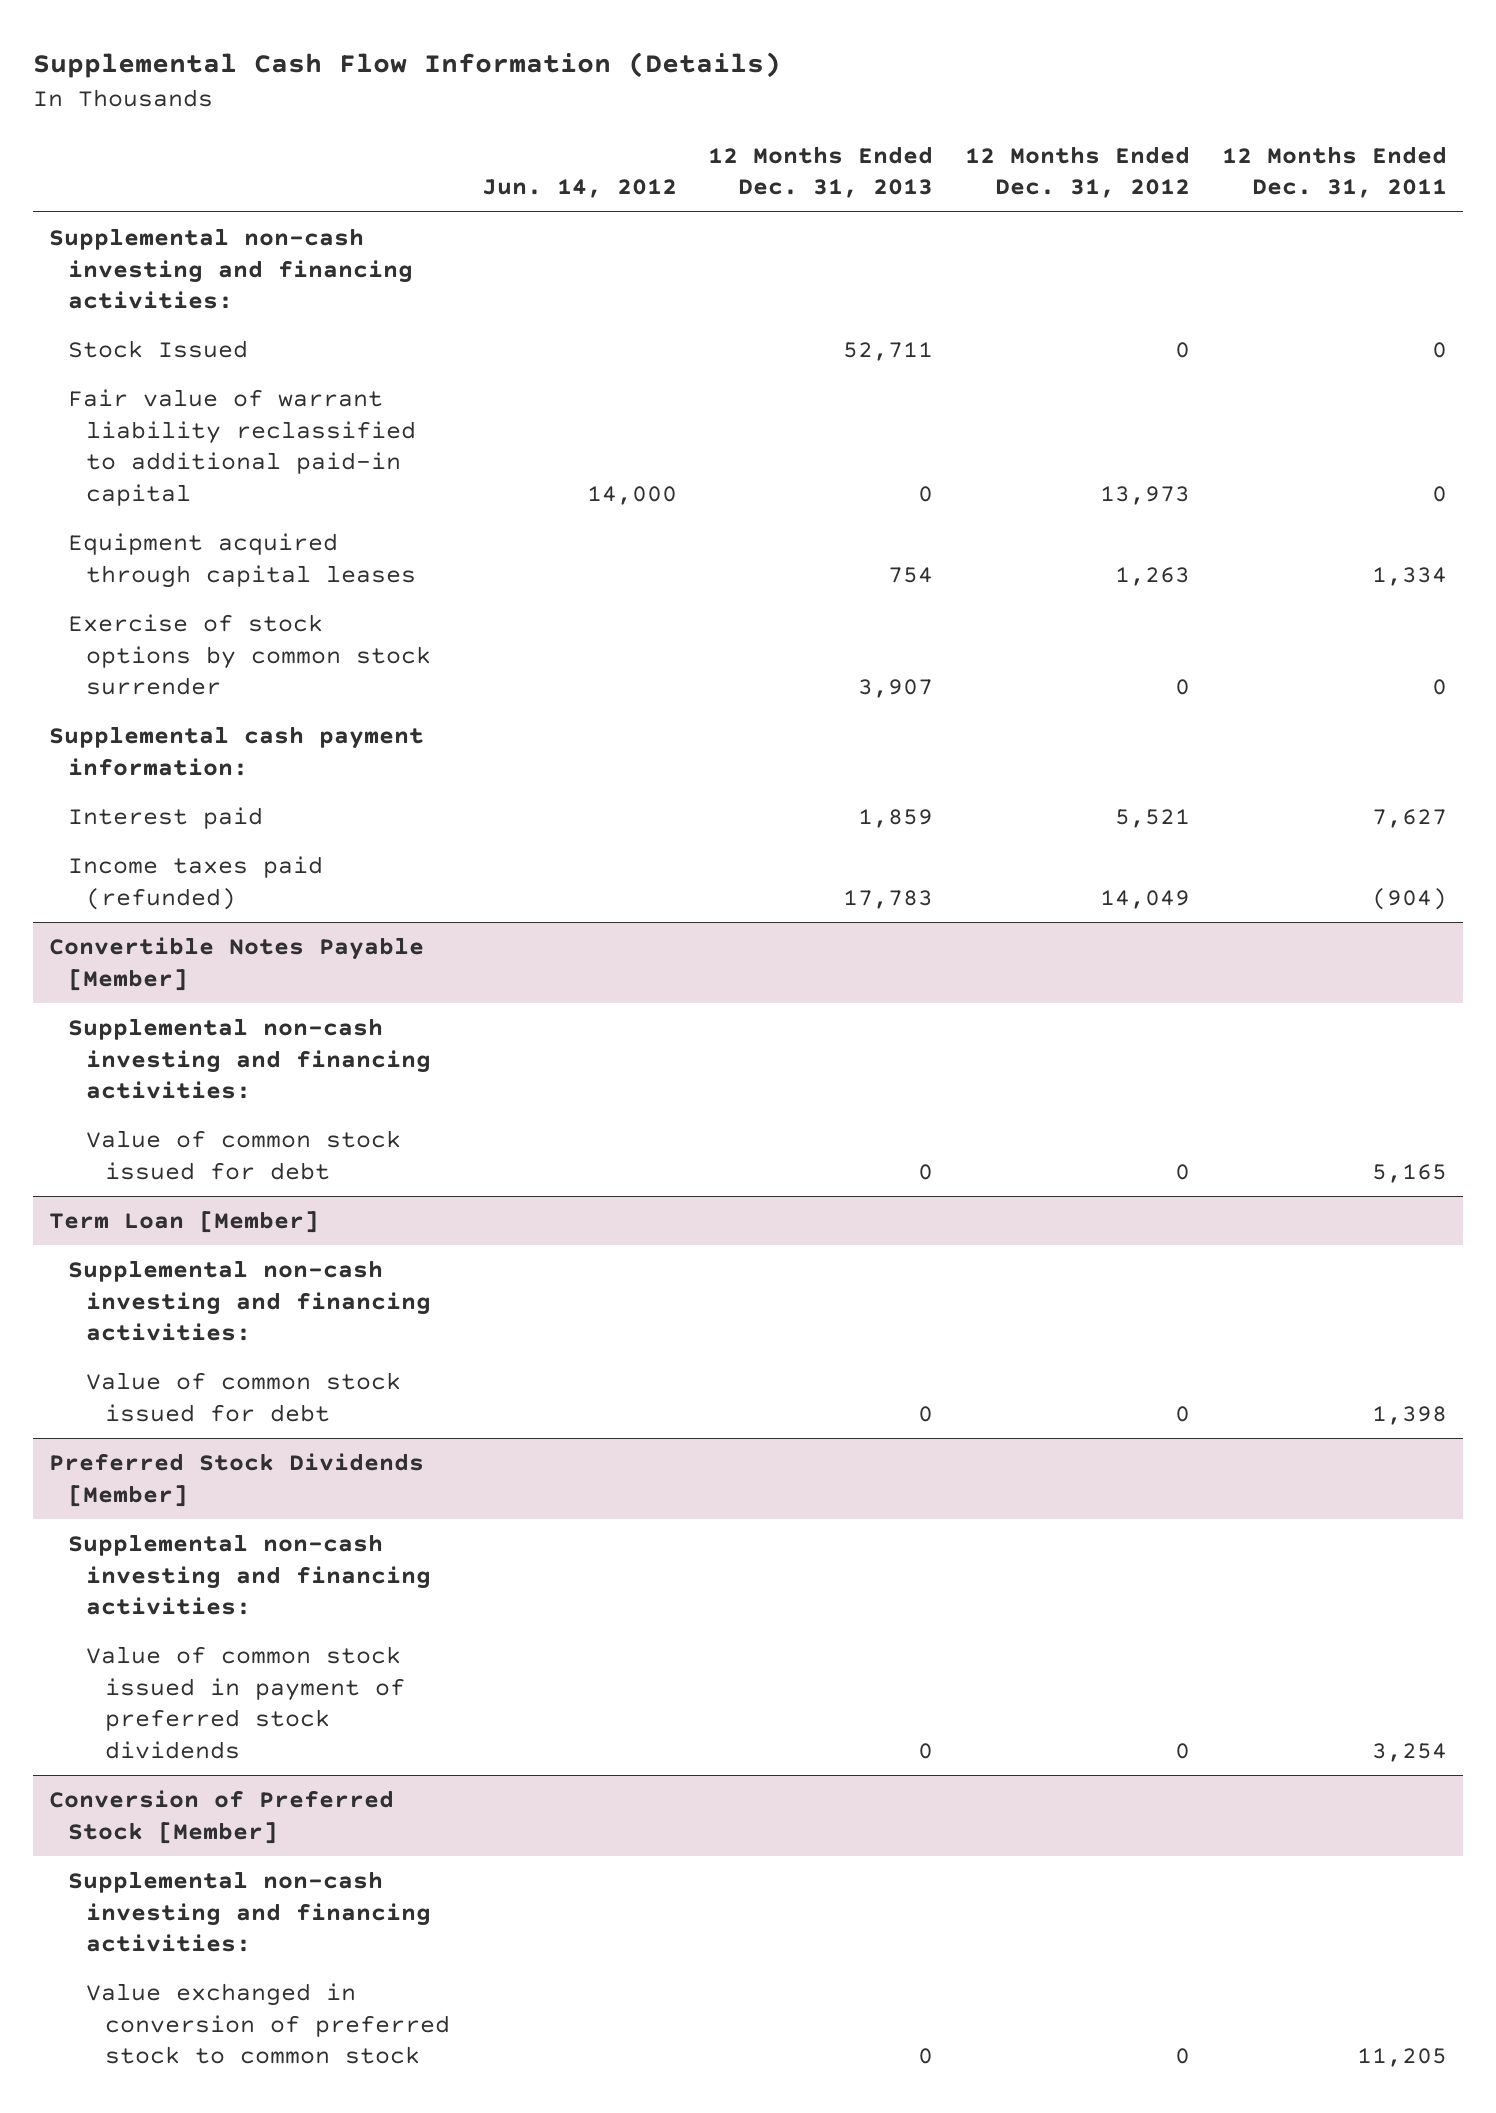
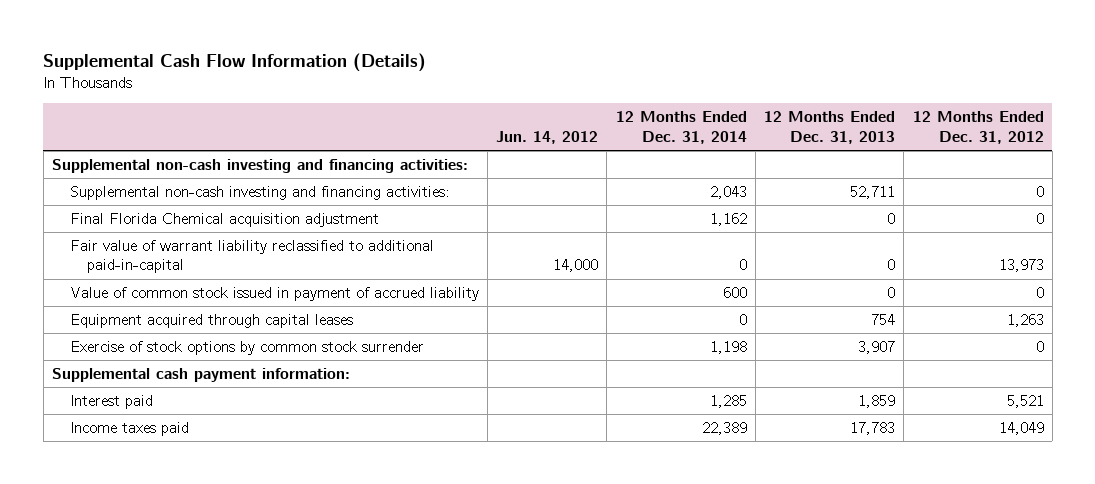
- | Jun. 14, 2012 | 12 Months Ended Dec. 31, 2013 | 12 Months Ended Dec. 31, 2012 | 12 Months Ended Dec. 31, 2011
+ | Jun. 14, 2012 | 12 Months Ended Dec. 31, 2014 | 12 Months Ended Dec. 31, 2013 | 12 Months Ended Dec. 31, 2012
- Stock Issued | | 52,711 | 0 | 0
- Fair value of warrant liability reclassified to additional paid-in capital | 14,000 | 0 | 13,973 | 0
+ Supplemental non-cash investing and financing activities: | | 2,043 | 52,711 | 0
+ Final Florida Chemical acquisition adjustment | | 1,162 | 0 | 0
+ Fair value of warrant liability reclassified to additional paid-in-capital | 14,000 | 0 | 0 | 13,973
+ Value of common stock issued in payment of accrued liability | | 600 | 0 | 0
- Income taxes paid (refunded) | | 17,783 | 14,049 | (904)
- Convertible Notes Payable [Member]
- Supplemental non-cash investing and financing activities:
- Value of common stock issued for debt | | 0 | 0 | 5,165
- Term Loan [Member]
- Supplemental non-cash investing and financing activities:
- Value of common stock issued for debt | | 0 | 0 | 1,398
- Preferred Stock Dividends [Member]
- Supplemental non-cash investing and financing activities:
- Value of common stock issued in payment of preferred stock dividends | | 0 | 0 | 3,254
- Conversion of Preferred Stock [Member]
- Supplemental non-cash investing and financing activities:
- Value exchanged in conversion of preferred stock to common stock | | 0 | 0 | 11,205
+ Income taxes paid | | 22,389 | 17,783 | 14,049

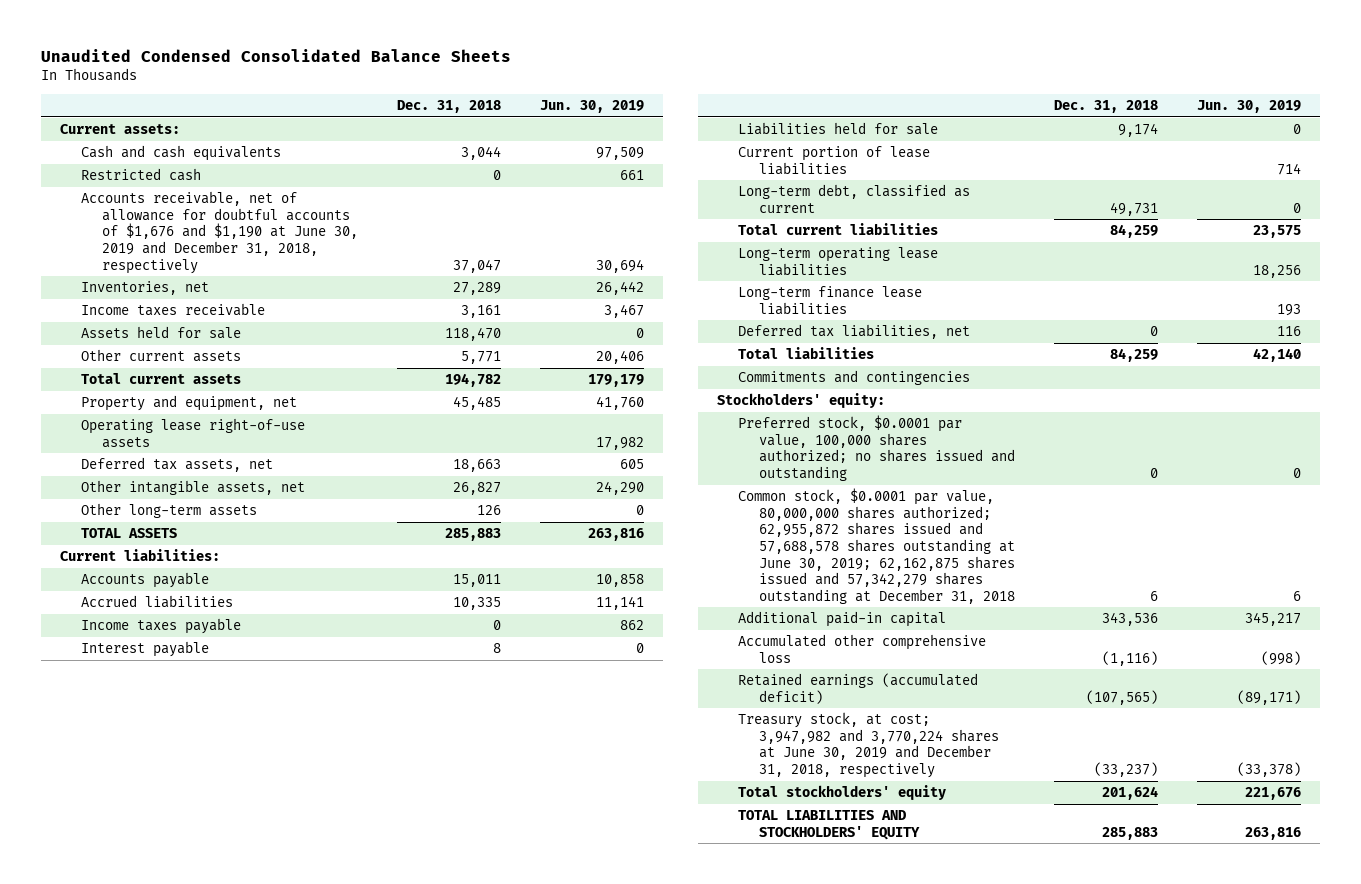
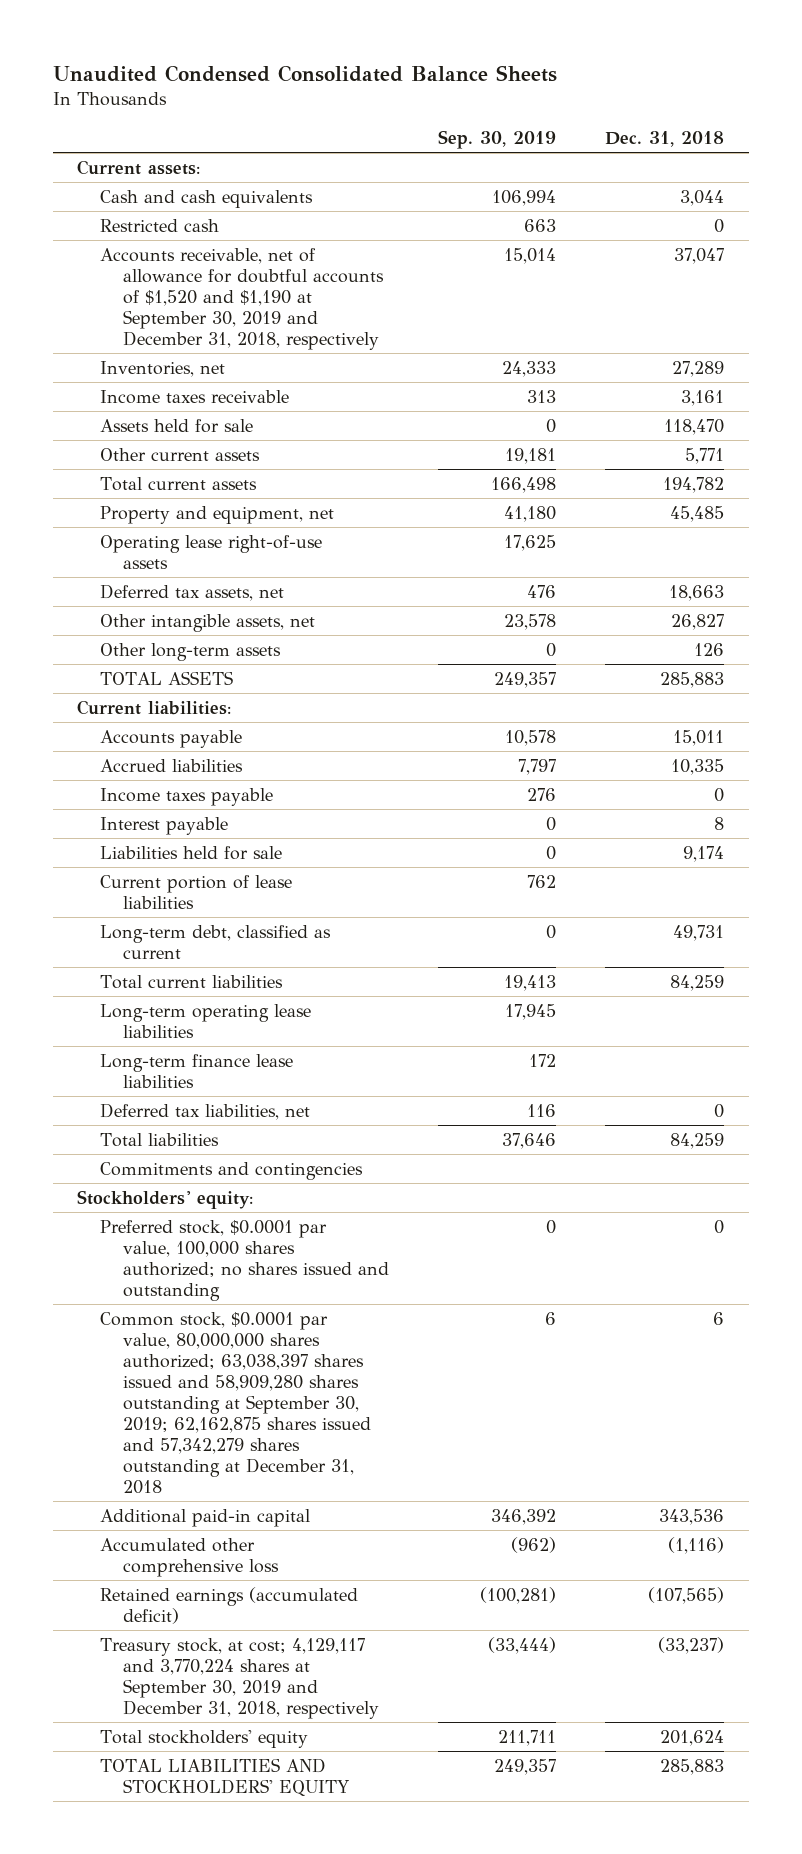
- | Dec. 31, 2018 | Jun. 30, 2019
+ | Sep. 30, 2019 | Dec. 31, 2018
- Accounts receivable, net of allowance for doubtful accounts of $1,676 and $1,190 at June 30, 2019 and December 31, 2018, respectively | 37,047 | 30,694
+ Accounts receivable, net of allowance for doubtful accounts of $1,520 and $1,190 at September 30, 2019 and December 31, 2018, respectively | 15,014 | 37,047
- Common stock, $0.0001 par value, 80,000,000 shares authorized; 62,955,872 shares issued and 57,688,578 shares outstanding at June 30, 2019; 62,162,875 shares issued and 57,342,279 shares outstanding at December 31, 2018 | 6 | 6
+ Common stock, $0.0001 par value, 80,000,000 shares authorized; 63,038,397 shares issued and 58,909,280 shares outstanding at September 30, 2019; 62,162,875 shares issued and 57,342,279 shares outstanding at December 31, 2018 | 6 | 6
- Treasury stock, at cost; 3,947,982 and 3,770,224 shares at June 30, 2019 and December 31, 2018, respectively | (33,237) | (33,378)
+ Treasury stock, at cost; 4,129,117 and 3,770,224 shares at September 30, 2019 and December 31, 2018, respectively | (33,444) | (33,237)

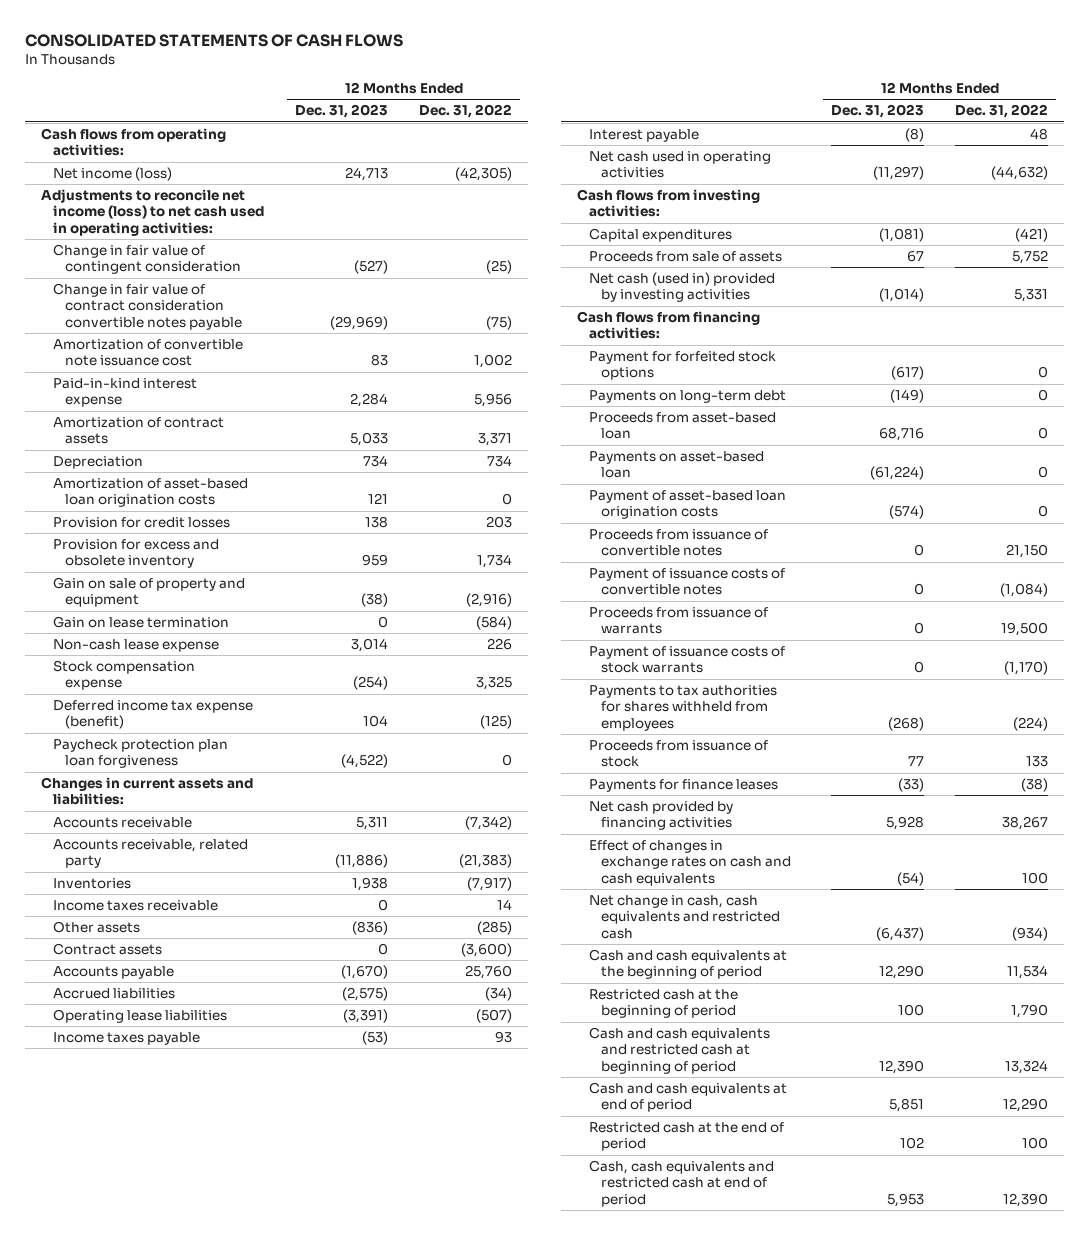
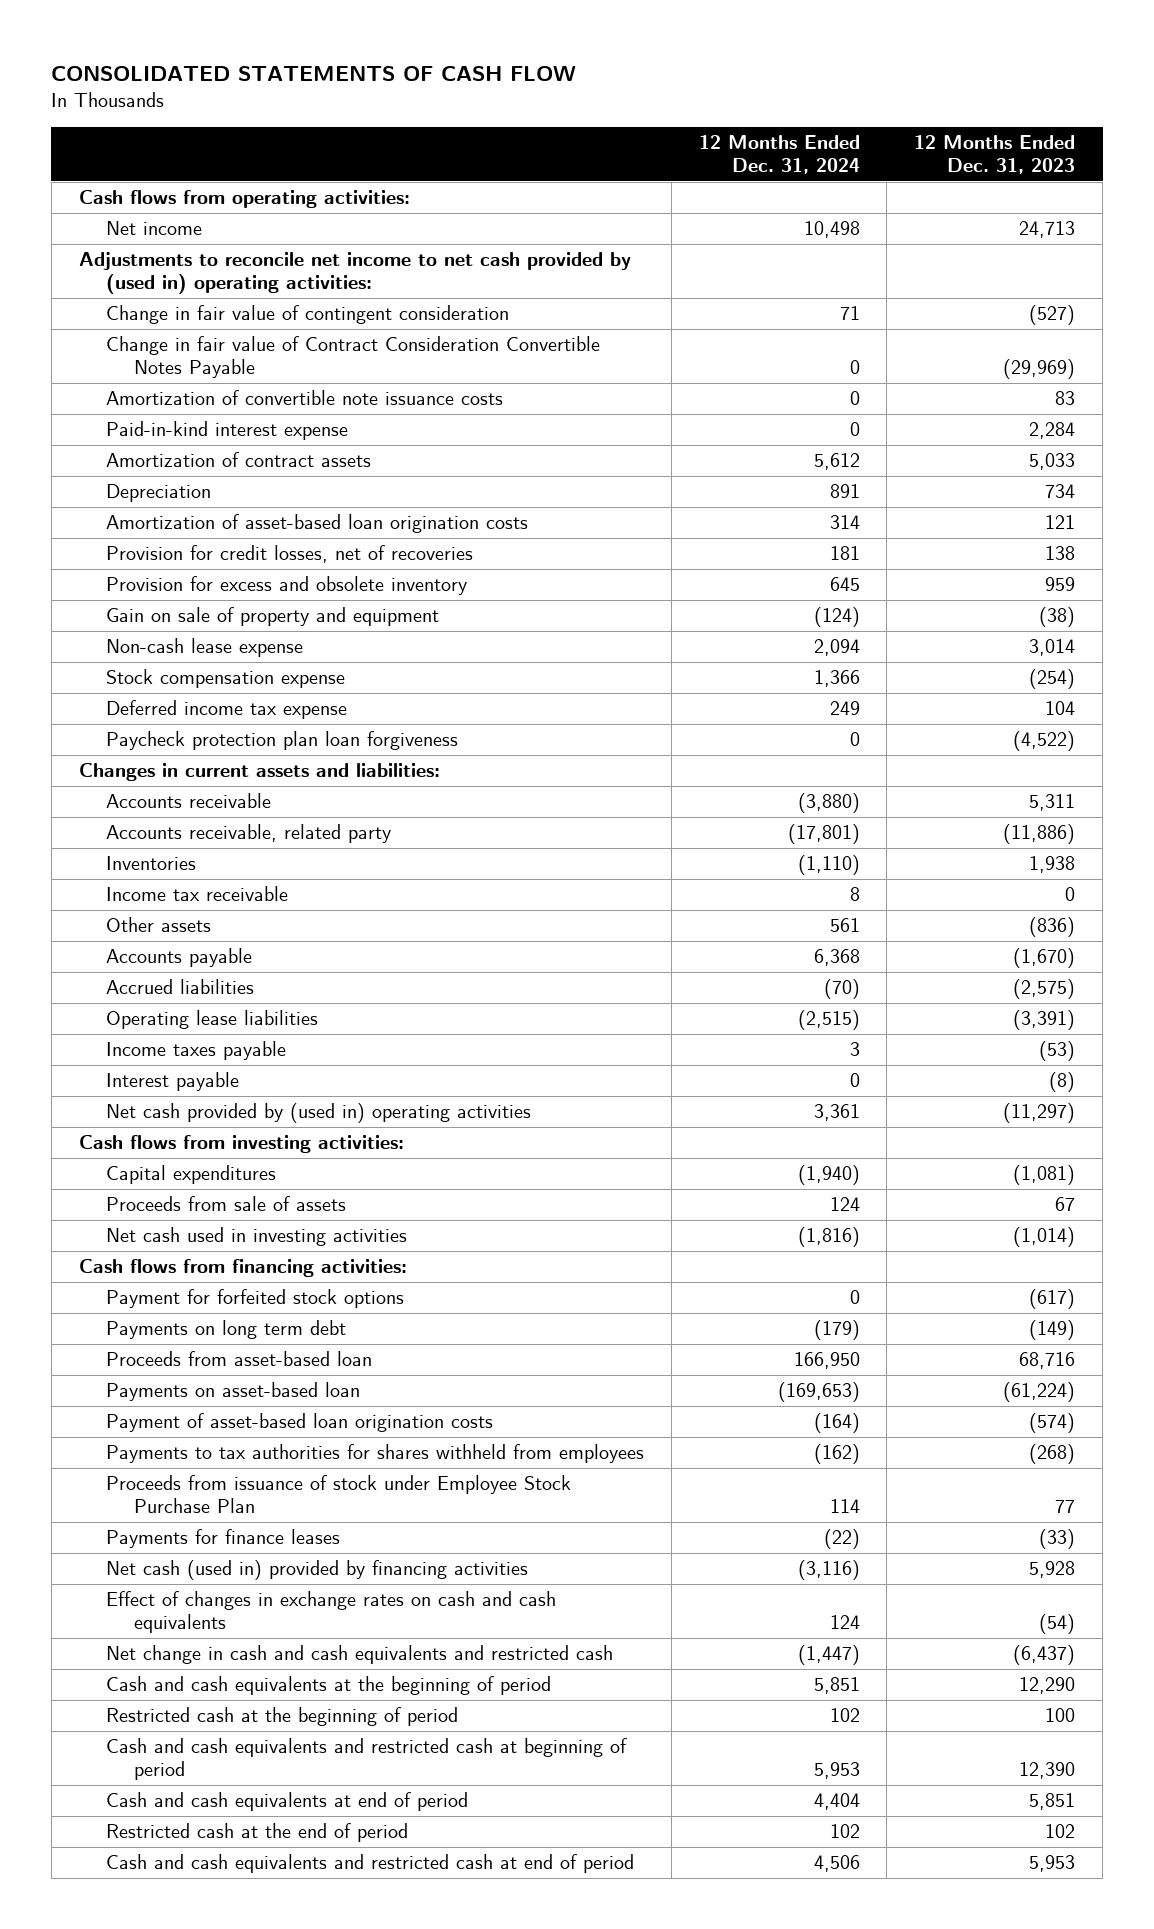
- CONSOLIDATED STATEMENTS OF CASH FLOWS
+ CONSOLIDATED STATEMENTS OF CASH FLOW
- | 12 Months Ended Dec. 31, 2023 | 12 Months Ended Dec. 31, 2022
+ | 12 Months Ended Dec. 31, 2024 | 12 Months Ended Dec. 31, 2023
- Net income (loss) | 24,713 | (42,305)
- Adjustments to reconcile net income (loss) to net cash used in operating activities:
+ Net income | 10,498 | 24,713
+ Adjustments to reconcile net income to net cash provided by (used in) operating activities:
- Change in fair value of contract consideration convertible notes payable | (29,969) | (75)
- Amortization of convertible note issuance cost | 83 | 1,002
+ Change in fair value of Contract Consideration Convertible Notes Payable | 0 | (29,969)
+ Amortization of convertible note issuance costs | 0 | 83
- Provision for credit losses | 138 | 203
+ Provision for credit losses, net of recoveries | 181 | 138
- Gain on lease termination | 0 | (584)
- Deferred income tax expense (benefit) | 104 | (125)
+ Deferred income tax expense | 249 | 104
- Income taxes receivable | 0 | 14
+ Income tax receivable | 8 | 0
- Contract assets | 0 | (3,600)
- Net cash used in operating activities | (11,297) | (44,632)
+ Net cash provided by (used in) operating activities | 3,361 | (11,297)
- Net cash (used in) provided by investing activities | (1,014) | 5,331
+ Net cash used in investing activities | (1,816) | (1,014)
- Payments on long-term debt | (149) | 0
+ Payments on long term debt | (179) | (149)
- Proceeds from issuance of convertible notes | 0 | 21,150
- Payment of issuance costs of convertible notes | 0 | (1,084)
- Proceeds from issuance of warrants | 0 | 19,500
- Payment of issuance costs of stock warrants | 0 | (1,170)
- Proceeds from issuance of stock | 77 | 133
+ Proceeds from issuance of stock under Employee Stock Purchase Plan | 114 | 77
- Net cash provided by financing activities | 5,928 | 38,267
+ Net cash (used in) provided by financing activities | (3,116) | 5,928
- Net change in cash, cash equivalents and restricted cash | (6,437) | (934)
+ Net change in cash and cash equivalents and restricted cash | (1,447) | (6,437)
- Cash, cash equivalents and restricted cash at end of period | 5,953 | 12,390
+ Cash and cash equivalents and restricted cash at end of period | 4,506 | 5,953

